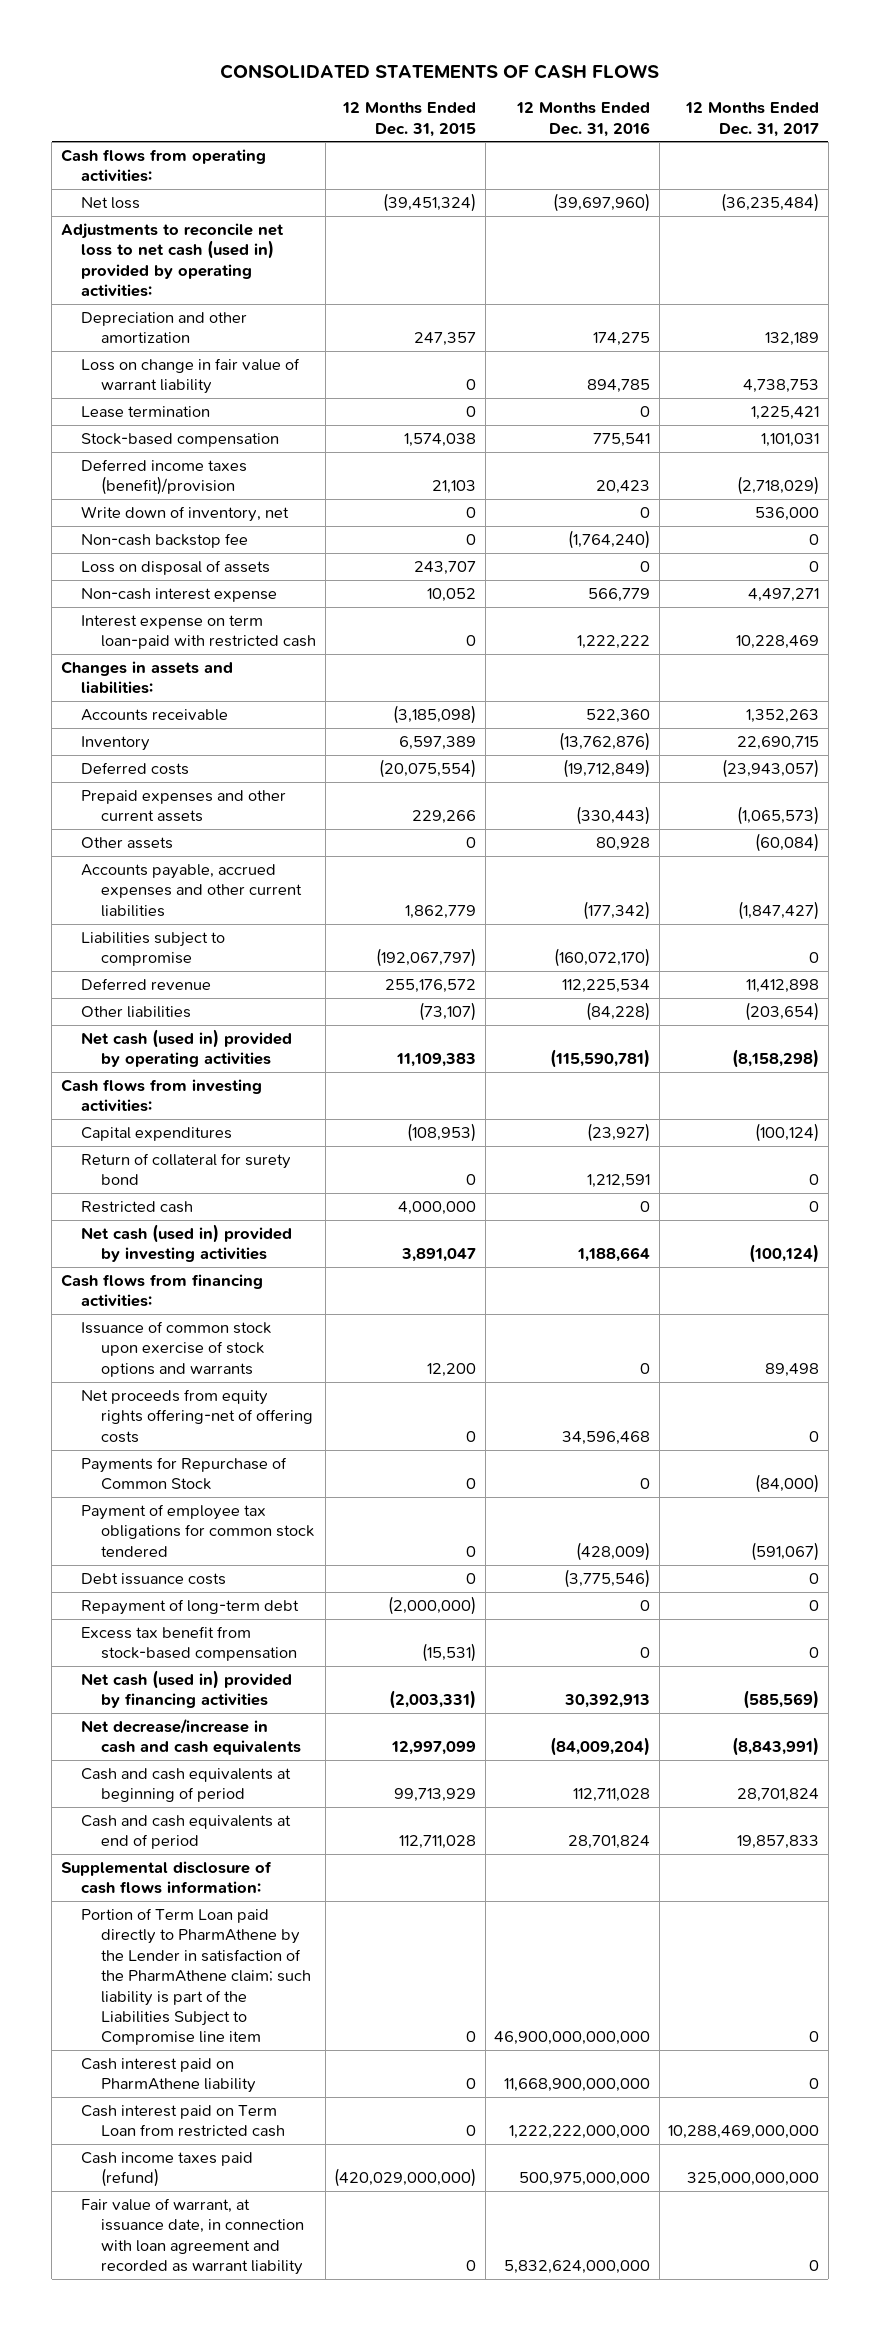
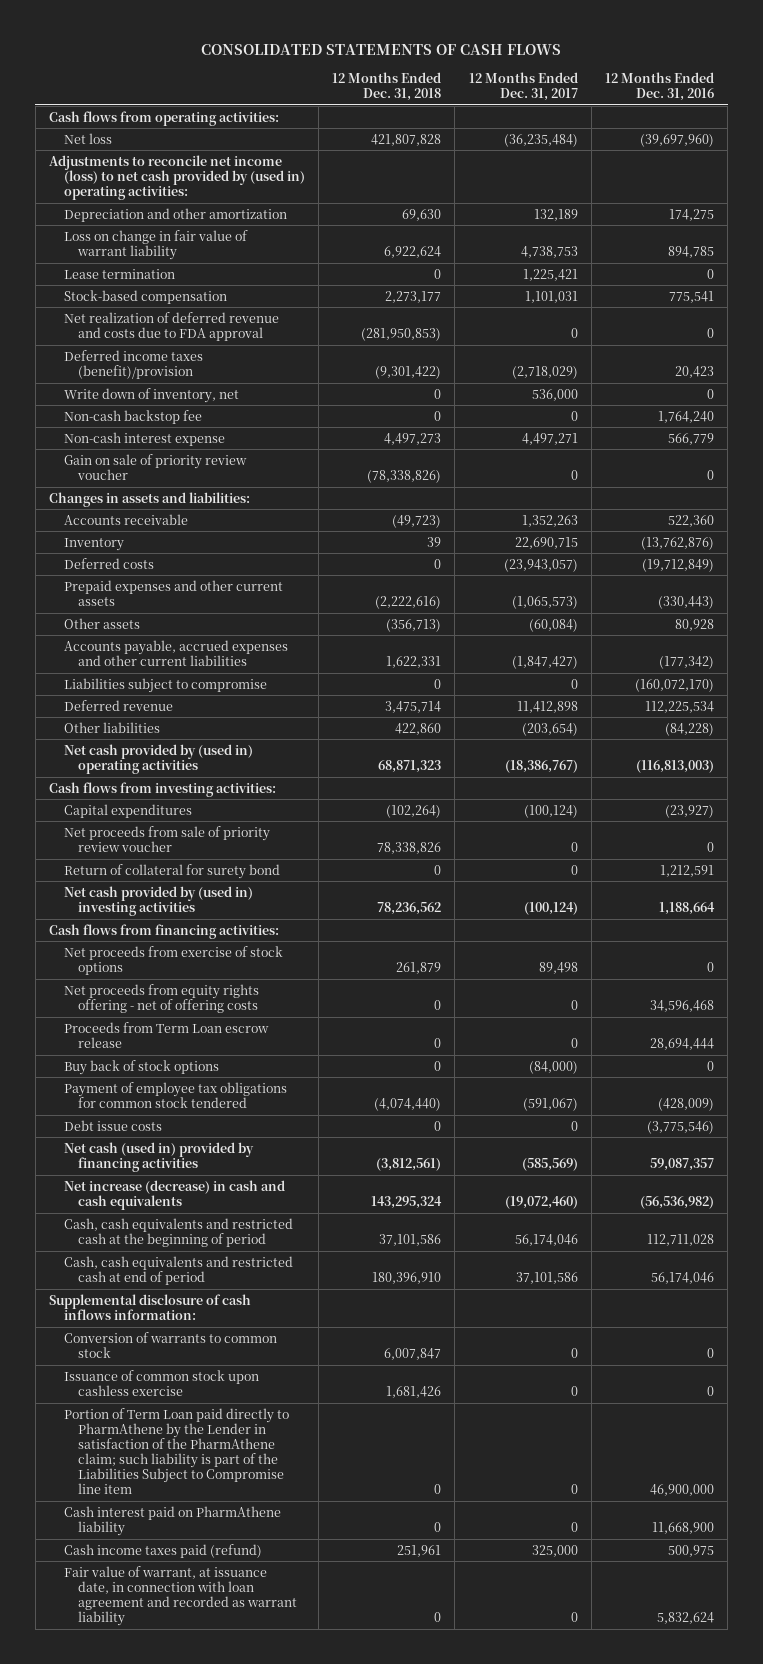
- | 12 Months Ended Dec. 31, 2015 | 12 Months Ended Dec. 31, 2016 | 12 Months Ended Dec. 31, 2017
+ | 12 Months Ended Dec. 31, 2018 | 12 Months Ended Dec. 31, 2017 | 12 Months Ended Dec. 31, 2016
- Adjustments to reconcile net loss to net cash (used in) provided by operating activities:
+ Adjustments to reconcile net income (loss) to net cash provided by (used in) operating activities:
+ Net realization of deferred revenue and costs due to FDA approval | (281,950,853) | 0 | 0
- Non-cash backstop fee | 0 | (1,764,240) | 0
- Loss on disposal of assets | 243,707 | 0 | 0
+ Non-cash backstop fee | 0 | 0 | 1,764,240
- Interest expense on term loan-paid with restricted cash | 0 | 1,222,222 | 10,228,469
+ Gain on sale of priority review voucher | (78,338,826) | 0 | 0
- Net cash (used in) provided by operating activities | 11,109,383 | (115,590,781) | (8,158,298)
+ Net cash provided by (used in) operating activities | 68,871,323 | (18,386,767) | (116,813,003)
+ Net proceeds from sale of priority review voucher | 78,338,826 | 0 | 0
- Restricted cash | 4,000,000 | 0 | 0
- Net cash (used in) provided by investing activities | 3,891,047 | 1,188,664 | (100,124)
+ Net cash provided by (used in) investing activities | 78,236,562 | (100,124) | 1,188,664
- Issuance of common stock upon exercise of stock options and warrants | 12,200 | 0 | 89,498
- Net proceeds from equity rights offering-net of offering costs | 0 | 34,596,468 | 0
- Payments for Repurchase of Common Stock | 0 | 0 | (84,000)
+ Net proceeds from exercise of stock options | 261,879 | 89,498 | 0
+ Net proceeds from equity rights offering - net of offering costs | 0 | 0 | 34,596,468
+ Proceeds from Term Loan escrow release | 0 | 0 | 28,694,444
+ Buy back of stock options | 0 | (84,000) | 0
- Debt issuance costs | 0 | (3,775,546) | 0
- Repayment of long-term debt | (2,000,000) | 0 | 0
- Excess tax benefit from stock-based compensation | (15,531) | 0 | 0
- Net cash (used in) provided by financing activities | (2,003,331) | 30,392,913 | (585,569)
- Net decrease/increase in cash and cash equivalents | 12,997,099 | (84,009,204) | (8,843,991)
- Cash and cash equivalents at beginning of period | 99,713,929 | 112,711,028 | 28,701,824
- Cash and cash equivalents at end of period | 112,711,028 | 28,701,824 | 19,857,833
- Supplemental disclosure of cash flows information:
- Portion of Term Loan paid directly to PharmAthene by the Lender in satisfaction of the PharmAthene claim; such liability is part of the Liabilities Subject to Compromise line item | 0 | 46,900,000,000,000 | 0
- Cash interest paid on PharmAthene liability | 0 | 11,668,900,000,000 | 0
- Cash interest paid on Term Loan from restricted cash | 0 | 1,222,222,000,000 | 10,288,469,000,000
- Cash income taxes paid (refund) | (420,029,000,000) | 500,975,000,000 | 325,000,000,000
- Fair value of warrant, at issuance date, in connection with loan agreement and recorded as warrant liability | 0 | 5,832,624,000,000 | 0
+ Debt issue costs | 0 | 0 | (3,775,546)
+ Net cash (used in) provided by financing activities | (3,812,561) | (585,569) | 59,087,357
+ Net increase (decrease) in cash and cash equivalents | 143,295,324 | (19,072,460) | (56,536,982)
+ Cash, cash equivalents and restricted cash at the beginning of period | 37,101,586 | 56,174,046 | 112,711,028
+ Cash, cash equivalents and restricted cash at end of period | 180,396,910 | 37,101,586 | 56,174,046
+ Supplemental disclosure of cash inflows information:
+ Conversion of warrants to common stock | 6,007,847 | 0 | 0
+ Issuance of common stock upon cashless exercise | 1,681,426 | 0 | 0
+ Portion of Term Loan paid directly to PharmAthene by the Lender in satisfaction of the PharmAthene claim; such liability is part of the Liabilities Subject to Compromise line item | 0 | 0 | 46,900,000
+ Cash interest paid on PharmAthene liability | 0 | 0 | 11,668,900
+ Cash income taxes paid (refund) | 251,961 | 325,000 | 500,975
+ Fair value of warrant, at issuance date, in connection with loan agreement and recorded as warrant liability | 0 | 0 | 5,832,624

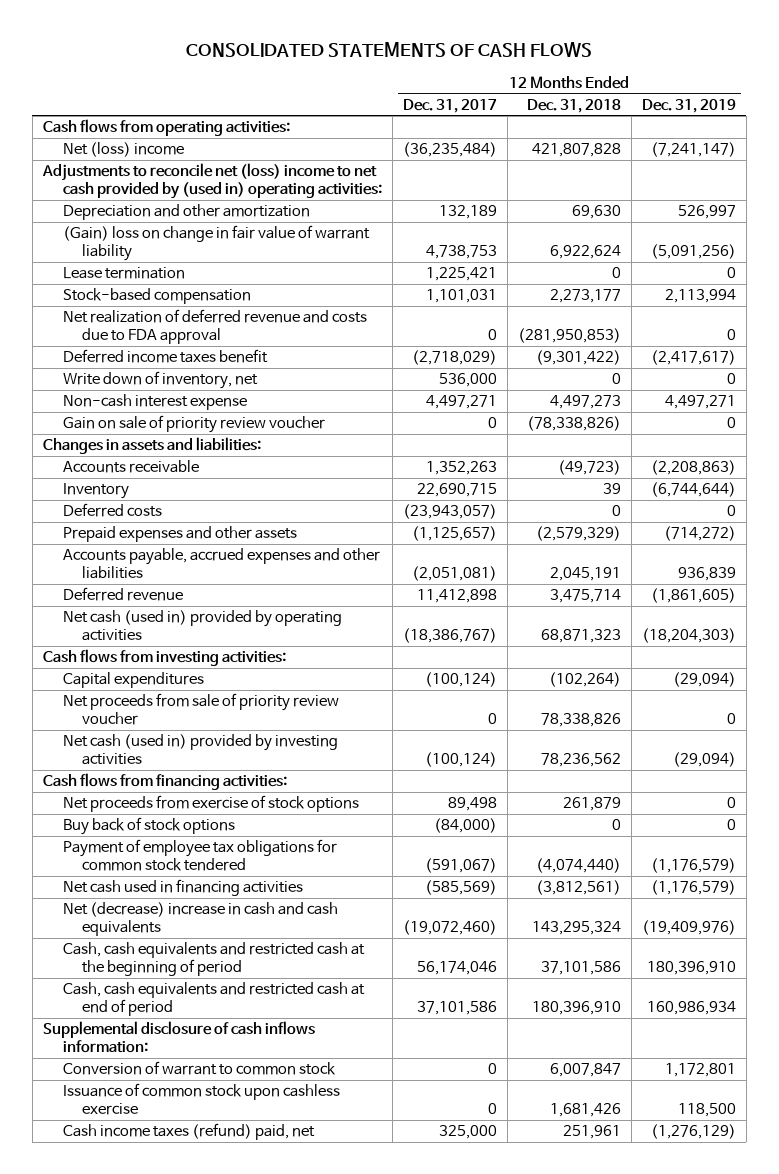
- | 12 Months Ended Dec. 31, 2018 | 12 Months Ended Dec. 31, 2017 | 12 Months Ended Dec. 31, 2016
+ | 12 Months Ended Dec. 31, 2017 | 12 Months Ended Dec. 31, 2018 | 12 Months Ended Dec. 31, 2019
- Net loss | 421,807,828 | (36,235,484) | (39,697,960)
- Adjustments to reconcile net income (loss) to net cash provided by (used in) operating activities:
+ Net (loss) income | (36,235,484) | 421,807,828 | (7,241,147)
+ Adjustments to reconcile net (loss) income to net cash provided by (used in) operating activities:
- Loss on change in fair value of warrant liability | 6,922,624 | 4,738,753 | 894,785
+ (Gain) loss on change in fair value of warrant liability | 4,738,753 | 6,922,624 | (5,091,256)
- Deferred income taxes (benefit)/provision | (9,301,422) | (2,718,029) | 20,423
+ Deferred income taxes benefit | (2,718,029) | (9,301,422) | (2,417,617)
- Non-cash backstop fee | 0 | 0 | 1,764,240
- Prepaid expenses and other current assets | (2,222,616) | (1,065,573) | (330,443)
- Other assets | (356,713) | (60,084) | 80,928
- Accounts payable, accrued expenses and other current liabilities | 1,622,331 | (1,847,427) | (177,342)
- Liabilities subject to compromise | 0 | 0 | (160,072,170)
+ Prepaid expenses and other assets | (1,125,657) | (2,579,329) | (714,272)
+ Accounts payable, accrued expenses and other liabilities | (2,051,081) | 2,045,191 | 936,839
- Other liabilities | 422,860 | (203,654) | (84,228)
- Net cash provided by (used in) operating activities | 68,871,323 | (18,386,767) | (116,813,003)
+ Net cash (used in) provided by operating activities | (18,386,767) | 68,871,323 | (18,204,303)
- Return of collateral for surety bond | 0 | 0 | 1,212,591
- Net cash provided by (used in) investing activities | 78,236,562 | (100,124) | 1,188,664
+ Net cash (used in) provided by investing activities | (100,124) | 78,236,562 | (29,094)
- Net proceeds from equity rights offering - net of offering costs | 0 | 0 | 34,596,468
- Proceeds from Term Loan escrow release | 0 | 0 | 28,694,444
- Debt issue costs | 0 | 0 | (3,775,546)
- Net cash (used in) provided by financing activities | (3,812,561) | (585,569) | 59,087,357
- Net increase (decrease) in cash and cash equivalents | 143,295,324 | (19,072,460) | (56,536,982)
+ Net cash used in financing activities | (585,569) | (3,812,561) | (1,176,579)
+ Net (decrease) increase in cash and cash equivalents | (19,072,460) | 143,295,324 | (19,409,976)
- Conversion of warrants to common stock | 6,007,847 | 0 | 0
+ Conversion of warrant to common stock | 0 | 6,007,847 | 1,172,801
- Portion of Term Loan paid directly to PharmAthene by the Lender in satisfaction of the PharmAthene claim; such liability is part of the Liabilities Subject to Compromise line item | 0 | 0 | 46,900,000
- Cash interest paid on PharmAthene liability | 0 | 0 | 11,668,900
- Cash income taxes paid (refund) | 251,961 | 325,000 | 500,975
- Fair value of warrant, at issuance date, in connection with loan agreement and recorded as warrant liability | 0 | 0 | 5,832,624
+ Cash income taxes (refund) paid, net | 325,000 | 251,961 | (1,276,129)

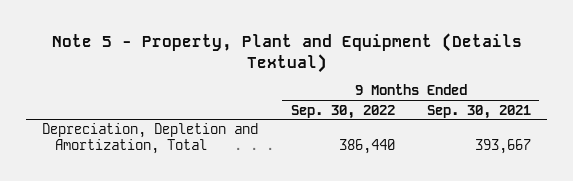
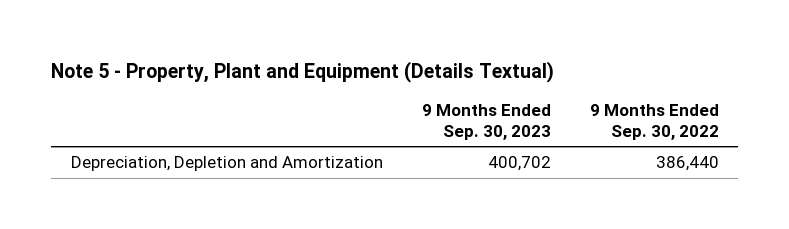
- | 9 Months Ended Sep. 30, 2022 | 9 Months Ended Sep. 30, 2021
+ | 9 Months Ended Sep. 30, 2023 | 9 Months Ended Sep. 30, 2022
- Depreciation, Depletion and Amortization, Total | 386,440 | 393,667
+ Depreciation, Depletion and Amortization | 400,702 | 386,440

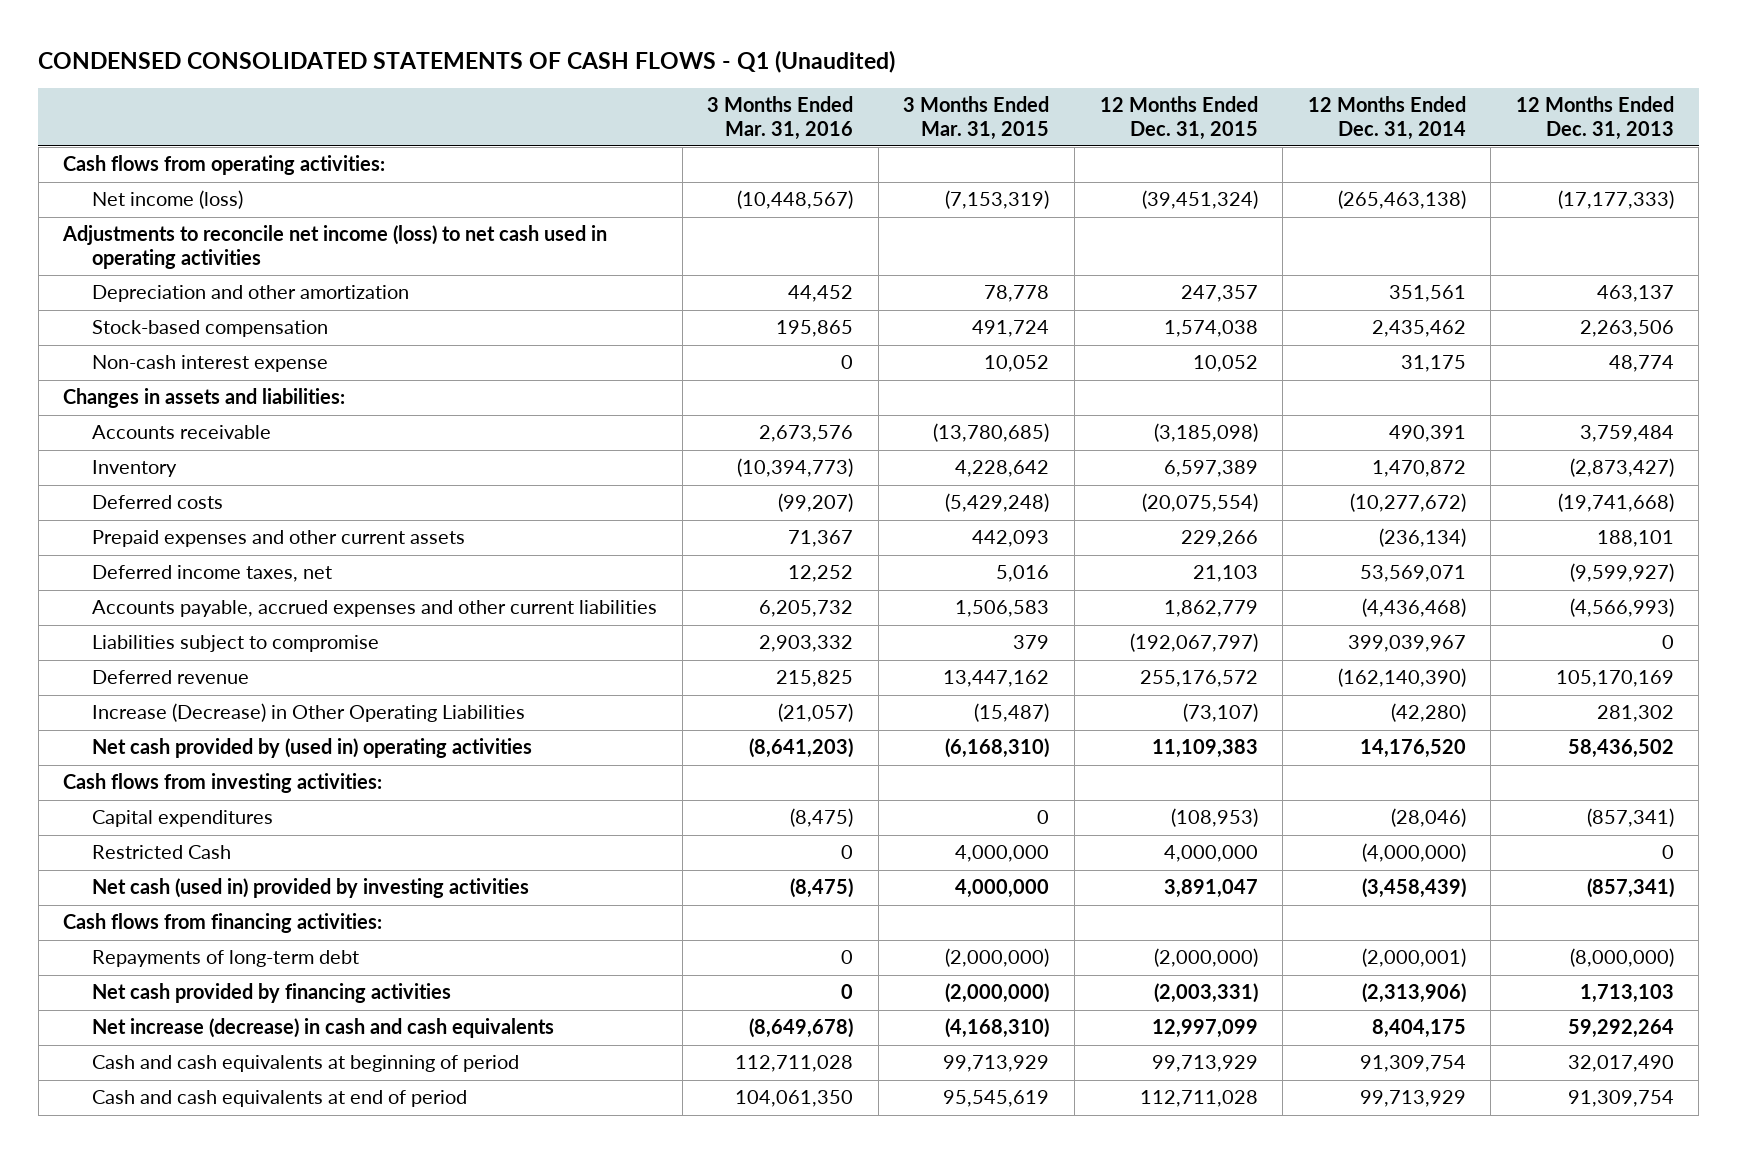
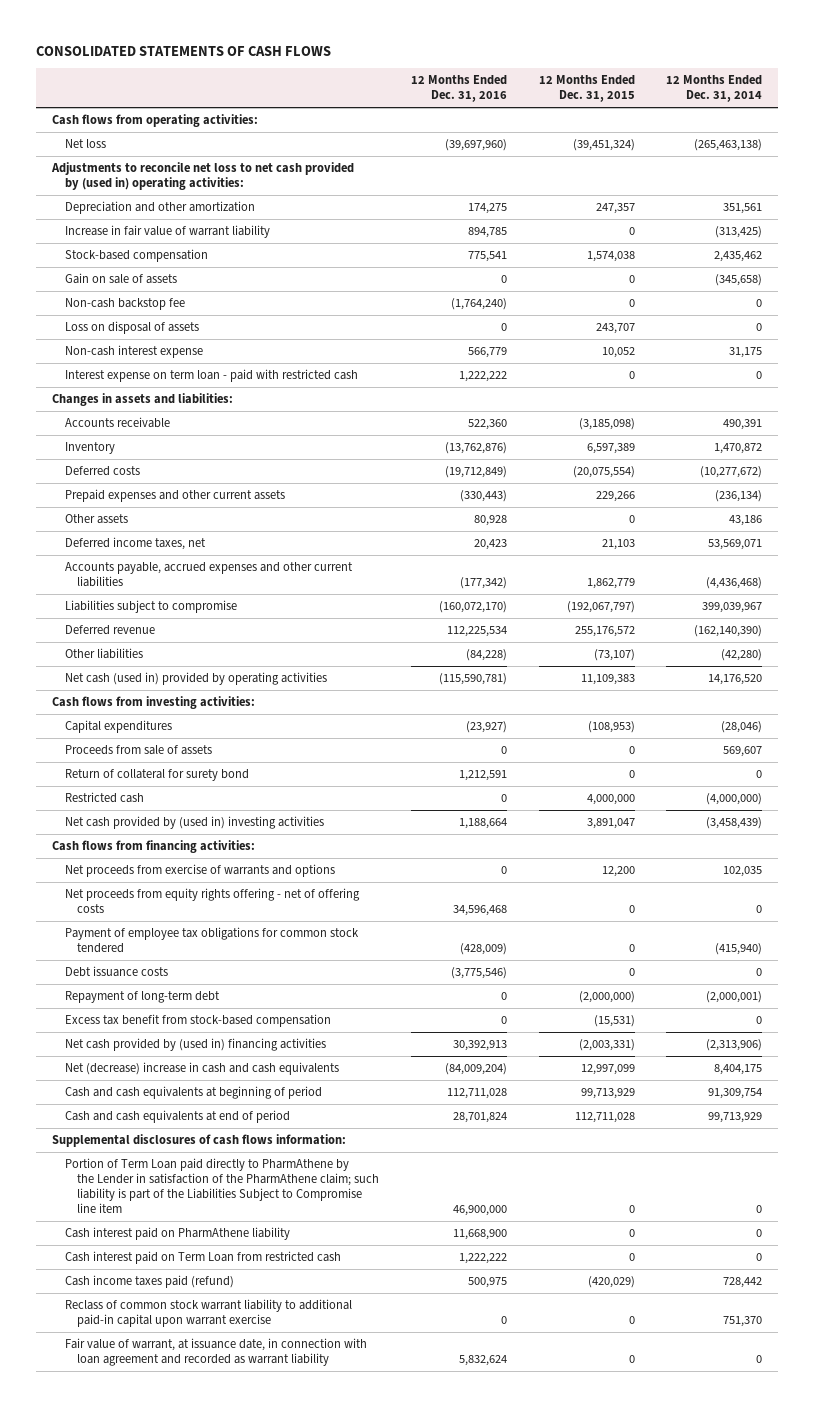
- CONDENSED CONSOLIDATED STATEMENTS OF CASH FLOWS - Q1 (Unaudited)
+ CONSOLIDATED STATEMENTS OF CASH FLOWS
- | 3 Months Ended Mar. 31, 2016 | 3 Months Ended Mar. 31, 2015 | 12 Months Ended Dec. 31, 2015 | 12 Months Ended Dec. 31, 2014 | 12 Months Ended Dec. 31, 2013
+ | 12 Months Ended Dec. 31, 2016 | 12 Months Ended Dec. 31, 2015 | 12 Months Ended Dec. 31, 2014
- Net income (loss) | (10,448,567) | (7,153,319) | (39,451,324) | (265,463,138) | (17,177,333)
- Adjustments to reconcile net income (loss) to net cash used in operating activities
+ Net loss | (39,697,960) | (39,451,324) | (265,463,138)
+ Adjustments to reconcile net loss to net cash provided by (used in) operating activities:
+ Increase in fair value of warrant liability | 894,785 | 0 | (313,425)
+ Gain on sale of assets | 0 | 0 | (345,658)
+ Non-cash backstop fee | (1,764,240) | 0 | 0
+ Loss on disposal of assets | 0 | 243,707 | 0
+ Interest expense on term loan - paid with restricted cash | 1,222,222 | 0 | 0
+ Other assets | 80,928 | 0 | 43,186
- Increase (Decrease) in Other Operating Liabilities | (21,057) | (15,487) | (73,107) | (42,280) | 281,302
- Net cash provided by (used in) operating activities | (8,641,203) | (6,168,310) | 11,109,383 | 14,176,520 | 58,436,502
+ Other liabilities | (84,228) | (73,107) | (42,280)
+ Net cash (used in) provided by operating activities | (115,590,781) | 11,109,383 | 14,176,520
- Restricted Cash | 0 | 4,000,000 | 4,000,000 | (4,000,000) | 0
- Net cash (used in) provided by investing activities | (8,475) | 4,000,000 | 3,891,047 | (3,458,439) | (857,341)
+ Proceeds from sale of assets | 0 | 0 | 569,607
+ Return of collateral for surety bond | 1,212,591 | 0 | 0
+ Restricted cash | 0 | 4,000,000 | (4,000,000)
+ Net cash provided by (used in) investing activities | 1,188,664 | 3,891,047 | (3,458,439)
- Repayments of long-term debt | 0 | (2,000,000) | (2,000,000) | (2,000,001) | (8,000,000)
- Net cash provided by financing activities | 0 | (2,000,000) | (2,003,331) | (2,313,906) | 1,713,103
- Net increase (decrease) in cash and cash equivalents | (8,649,678) | (4,168,310) | 12,997,099 | 8,404,175 | 59,292,264
+ Net proceeds from exercise of warrants and options | 0 | 12,200 | 102,035
+ Net proceeds from equity rights offering - net of offering costs | 34,596,468 | 0 | 0
+ Payment of employee tax obligations for common stock tendered | (428,009) | 0 | (415,940)
+ Debt issuance costs | (3,775,546) | 0 | 0
+ Repayment of long-term debt | 0 | (2,000,000) | (2,000,001)
+ Excess tax benefit from stock-based compensation | 0 | (15,531) | 0
+ Net cash provided by (used in) financing activities | 30,392,913 | (2,003,331) | (2,313,906)
+ Net (decrease) increase in cash and cash equivalents | (84,009,204) | 12,997,099 | 8,404,175
+ Supplemental disclosures of cash flows information:
+ Portion of Term Loan paid directly to PharmAthene by the Lender in satisfaction of the PharmAthene claim; such liability is part of the Liabilities Subject to Compromise line item | 46,900,000 | 0 | 0
+ Cash interest paid on PharmAthene liability | 11,668,900 | 0 | 0
+ Cash interest paid on Term Loan from restricted cash | 1,222,222 | 0 | 0
+ Cash income taxes paid (refund) | 500,975 | (420,029) | 728,442
+ Reclass of common stock warrant liability to additional paid-in capital upon warrant exercise | 0 | 0 | 751,370
+ Fair value of warrant, at issuance date, in connection with loan agreement and recorded as warrant liability | 5,832,624 | 0 | 0

